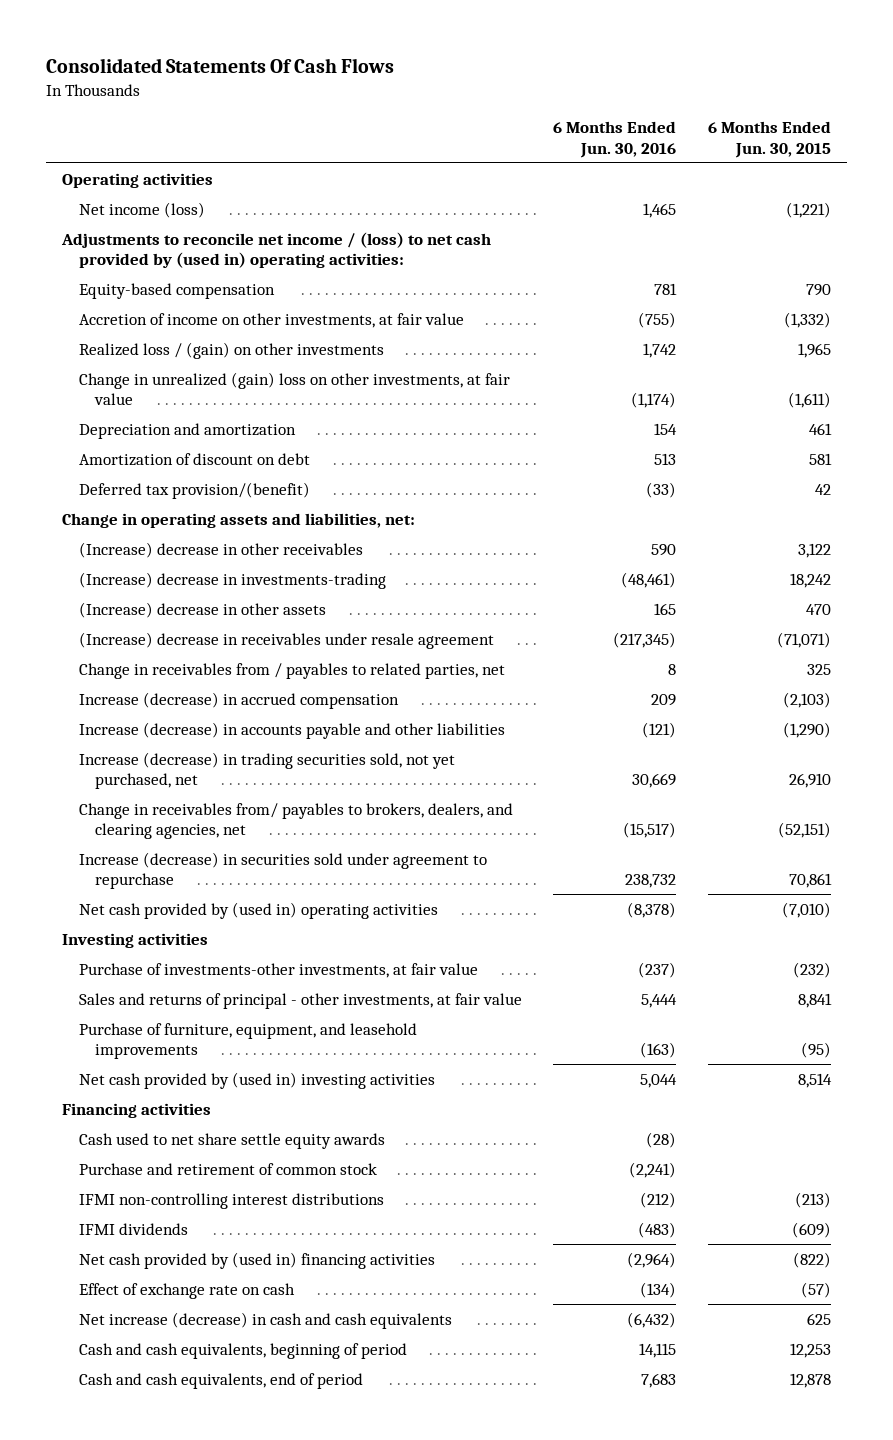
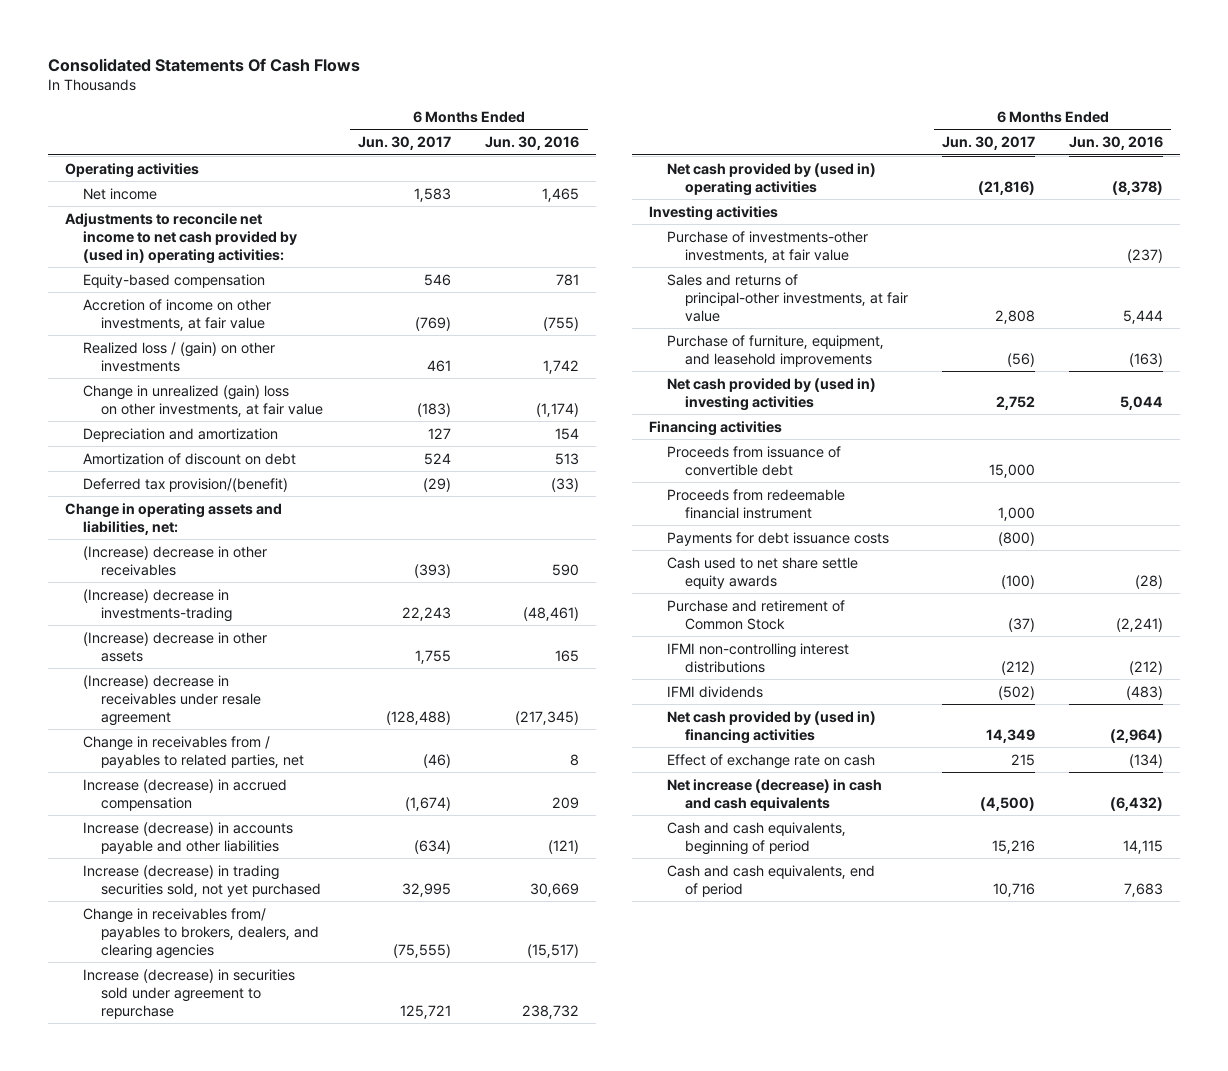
- | 6 Months Ended Jun. 30, 2016 | 6 Months Ended Jun. 30, 2015
+ | 6 Months Ended Jun. 30, 2017 | 6 Months Ended Jun. 30, 2016
- Net income (loss) | 1,465 | (1,221)
- Adjustments to reconcile net income / (loss) to net cash provided by (used in) operating activities:
+ Net income | 1,583 | 1,465
+ Adjustments to reconcile net income to net cash provided by (used in) operating activities:
- Increase (decrease) in trading securities sold, not yet purchased, net | 30,669 | 26,910
- Change in receivables from/ payables to brokers, dealers, and clearing agencies, net | (15,517) | (52,151)
+ Increase (decrease) in trading securities sold, not yet purchased | 32,995 | 30,669
+ Change in receivables from/ payables to brokers, dealers, and clearing agencies | (75,555) | (15,517)
- Sales and returns of principal - other investments, at fair value | 5,444 | 8,841
+ Sales and returns of principal-other investments, at fair value | 2,808 | 5,444
+ Proceeds from issuance of convertible debt | 15,000 |
+ Proceeds from redeemable financial instrument | 1,000 |
+ Payments for debt issuance costs | (800) |
- Purchase and retirement of common stock | (2,241) |
+ Purchase and retirement of Common Stock | (37) | (2,241)

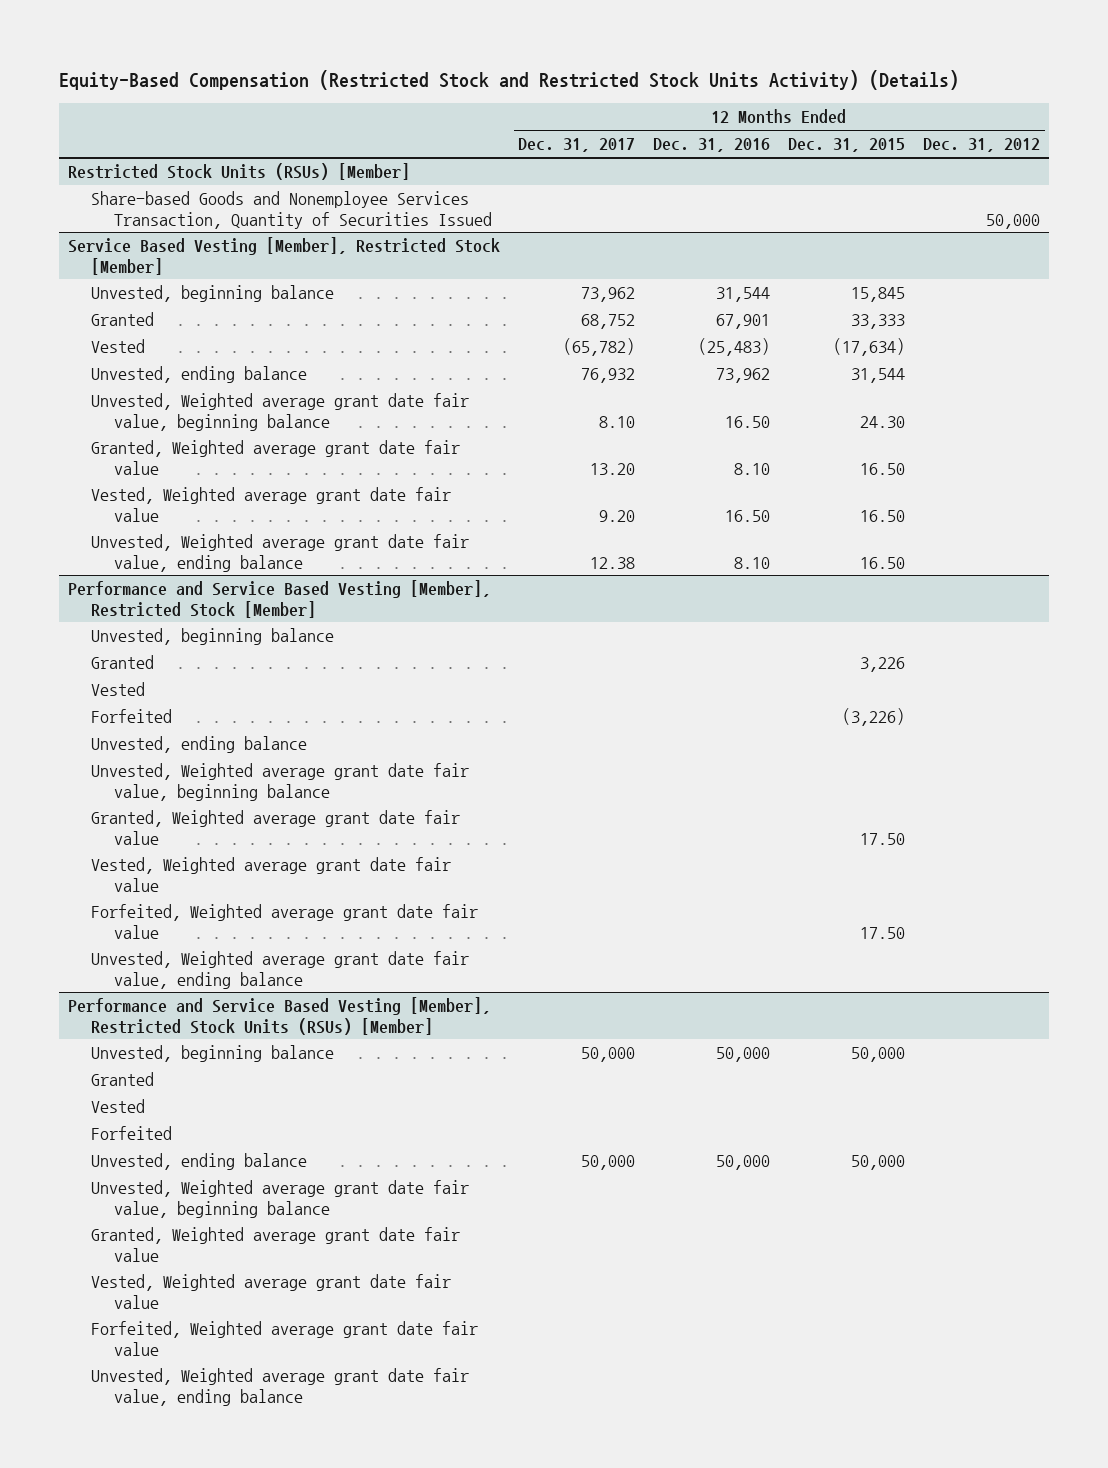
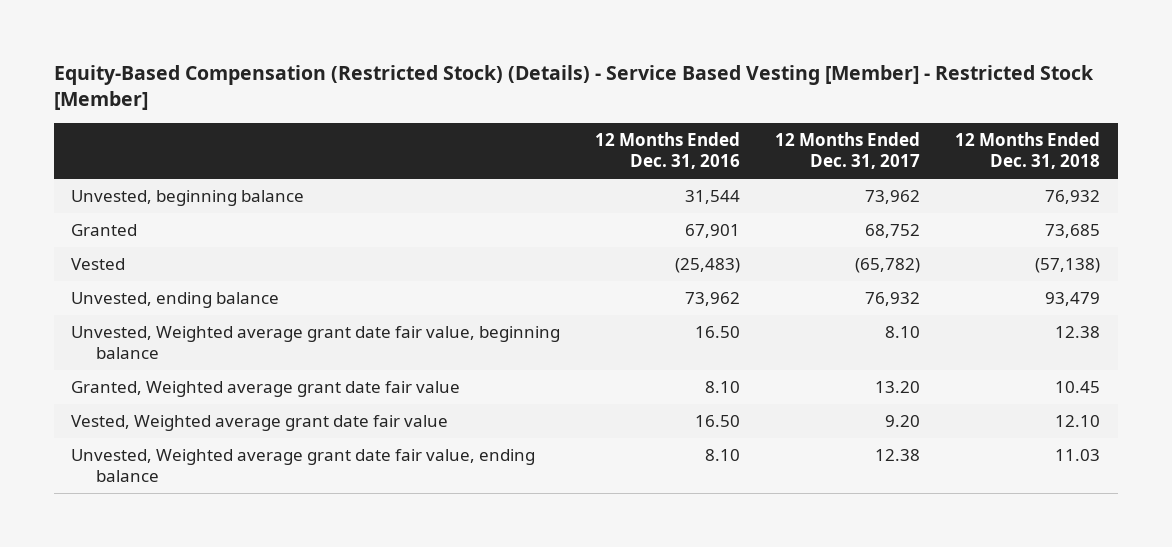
- Equity-Based Compensation (Restricted Stock and Restricted Stock Units Activity) (Details)
+ Equity-Based Compensation (Restricted Stock) (Details) - Service Based Vesting [Member] - Restricted Stock [Member]
- | 12 Months Ended Dec. 31, 2017 | 12 Months Ended Dec. 31, 2016 | 12 Months Ended Dec. 31, 2015 | 12 Months Ended Dec. 31, 2012
+ | 12 Months Ended Dec. 31, 2016 | 12 Months Ended Dec. 31, 2017 | 12 Months Ended Dec. 31, 2018
- Restricted Stock Units (RSUs) [Member]
- Share-based Goods and Nonemployee Services Transaction, Quantity of Securities Issued | | | | 50,000
- Service Based Vesting [Member], Restricted Stock [Member]
- Performance and Service Based Vesting [Member], Restricted Stock [Member]
- Unvested, beginning balance
- Granted | | | 3,226 |
- Vested
- Forfeited | | | (3,226) |
- Unvested, ending balance
- Unvested, Weighted average grant date fair value, beginning balance
- Granted, Weighted average grant date fair value | | | 17.50 |
- Vested, Weighted average grant date fair value
- Forfeited, Weighted average grant date fair value | | | 17.50 |
- Unvested, Weighted average grant date fair value, ending balance
- Performance and Service Based Vesting [Member], Restricted Stock Units (RSUs) [Member]
- Unvested, beginning balance | 50,000 | 50,000 | 50,000 |
- Granted
- Vested
- Forfeited
- Unvested, ending balance | 50,000 | 50,000 | 50,000 |
- Unvested, Weighted average grant date fair value, beginning balance
- Granted, Weighted average grant date fair value
- Vested, Weighted average grant date fair value
- Forfeited, Weighted average grant date fair value
- Unvested, Weighted average grant date fair value, ending balance

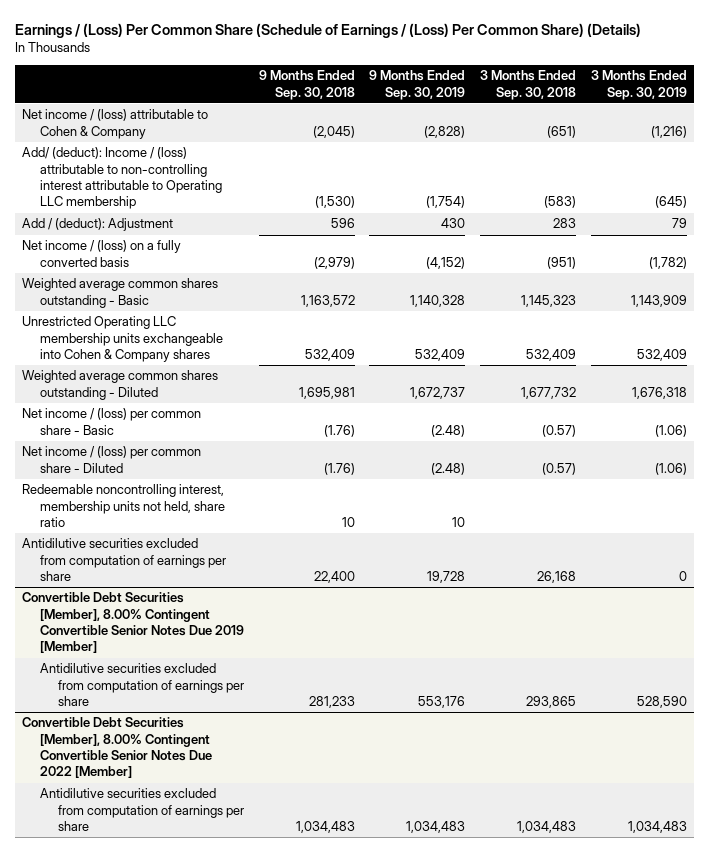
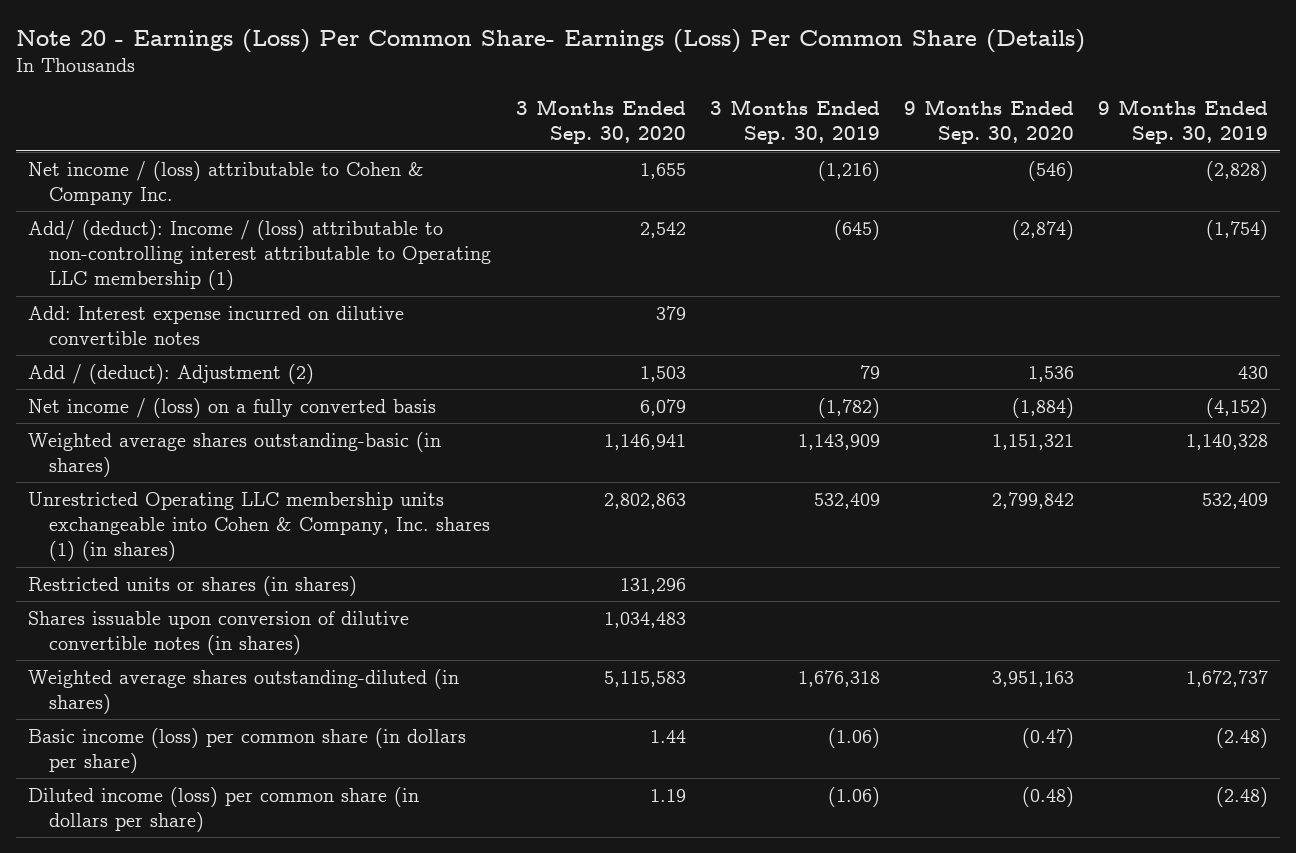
- Earnings / (Loss) Per Common Share (Schedule of Earnings / (Loss) Per Common Share) (Details)
+ Note 20 - Earnings (Loss) Per Common Share- Earnings (Loss) Per Common Share (Details)
- | 9 Months Ended Sep. 30, 2018 | 9 Months Ended Sep. 30, 2019 | 3 Months Ended Sep. 30, 2018 | 3 Months Ended Sep. 30, 2019
+ | 3 Months Ended Sep. 30, 2020 | 3 Months Ended Sep. 30, 2019 | 9 Months Ended Sep. 30, 2020 | 9 Months Ended Sep. 30, 2019
- Net income / (loss) attributable to Cohen & Company | (2,045) | (2,828) | (651) | (1,216)
- Add/ (deduct): Income / (loss) attributable to non-controlling interest attributable to Operating LLC membership | (1,530) | (1,754) | (583) | (645)
- Add / (deduct): Adjustment | 596 | 430 | 283 | 79
+ Net income / (loss) attributable to Cohen & Company Inc. | 1,655 | (1,216) | (546) | (2,828)
+ Add/ (deduct): Income / (loss) attributable to non-controlling interest attributable to Operating LLC membership (1) | 2,542 | (645) | (2,874) | (1,754)
+ Add: Interest expense incurred on dilutive convertible notes | 379 | | |
+ Add / (deduct): Adjustment (2) | 1,503 | 79 | 1,536 | 430
- Weighted average common shares outstanding - Basic | 1,163,572 | 1,140,328 | 1,145,323 | 1,143,909
- Unrestricted Operating LLC membership units exchangeable into Cohen & Company shares | 532,409 | 532,409 | 532,409 | 532,409
- Weighted average common shares outstanding - Diluted | 1,695,981 | 1,672,737 | 1,677,732 | 1,676,318
- Net income / (loss) per common share - Basic | (1.76) | (2.48) | (0.57) | (1.06)
- Net income / (loss) per common share - Diluted | (1.76) | (2.48) | (0.57) | (1.06)
- Redeemable noncontrolling interest, membership units not held, share ratio | 10 | 10 | |
- Antidilutive securities excluded from computation of earnings per share | 22,400 | 19,728 | 26,168 | 0
- Convertible Debt Securities [Member], 8.00% Contingent Convertible Senior Notes Due 2019 [Member]
- Antidilutive securities excluded from computation of earnings per share | 281,233 | 553,176 | 293,865 | 528,590
- Convertible Debt Securities [Member], 8.00% Contingent Convertible Senior Notes Due 2022 [Member]
- Antidilutive securities excluded from computation of earnings per share | 1,034,483 | 1,034,483 | 1,034,483 | 1,034,483
+ Weighted average shares outstanding-basic (in shares) | 1,146,941 | 1,143,909 | 1,151,321 | 1,140,328
+ Unrestricted Operating LLC membership units exchangeable into Cohen & Company, Inc. shares (1) (in shares) | 2,802,863 | 532,409 | 2,799,842 | 532,409
+ Restricted units or shares (in shares) | 131,296 | | |
+ Shares issuable upon conversion of dilutive convertible notes (in shares) | 1,034,483 | | |
+ Weighted average shares outstanding-diluted (in shares) | 5,115,583 | 1,676,318 | 3,951,163 | 1,672,737
+ Basic income (loss) per common share (in dollars per share) | 1.44 | (1.06) | (0.47) | (2.48)
+ Diluted income (loss) per common share (in dollars per share) | 1.19 | (1.06) | (0.48) | (2.48)

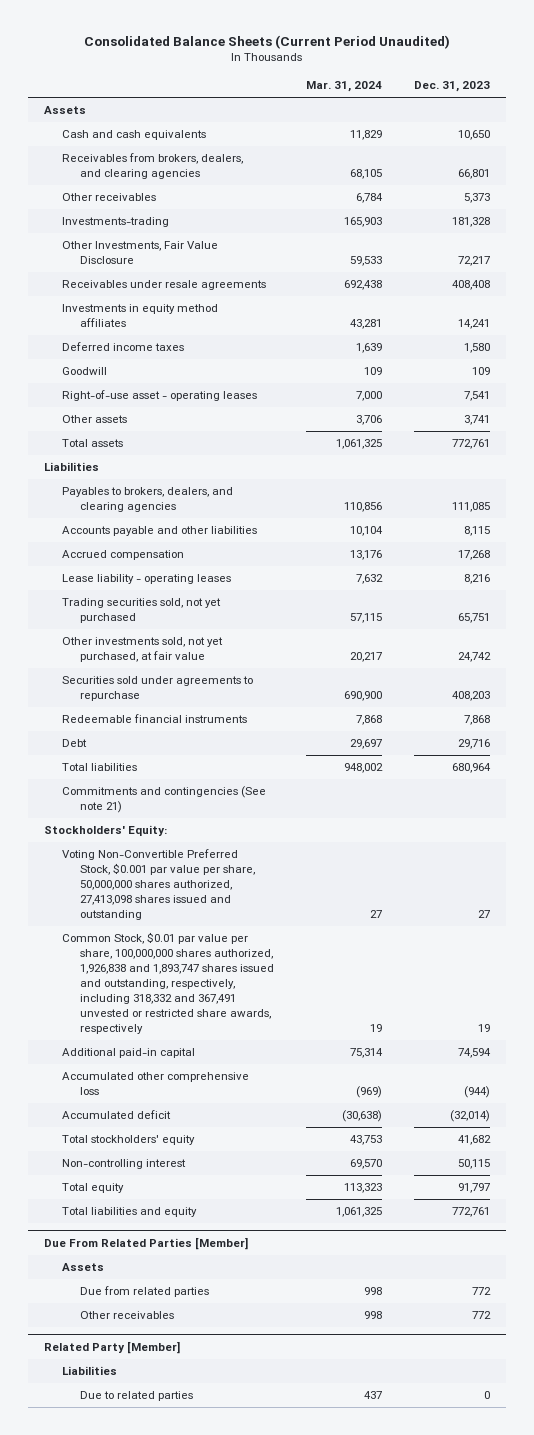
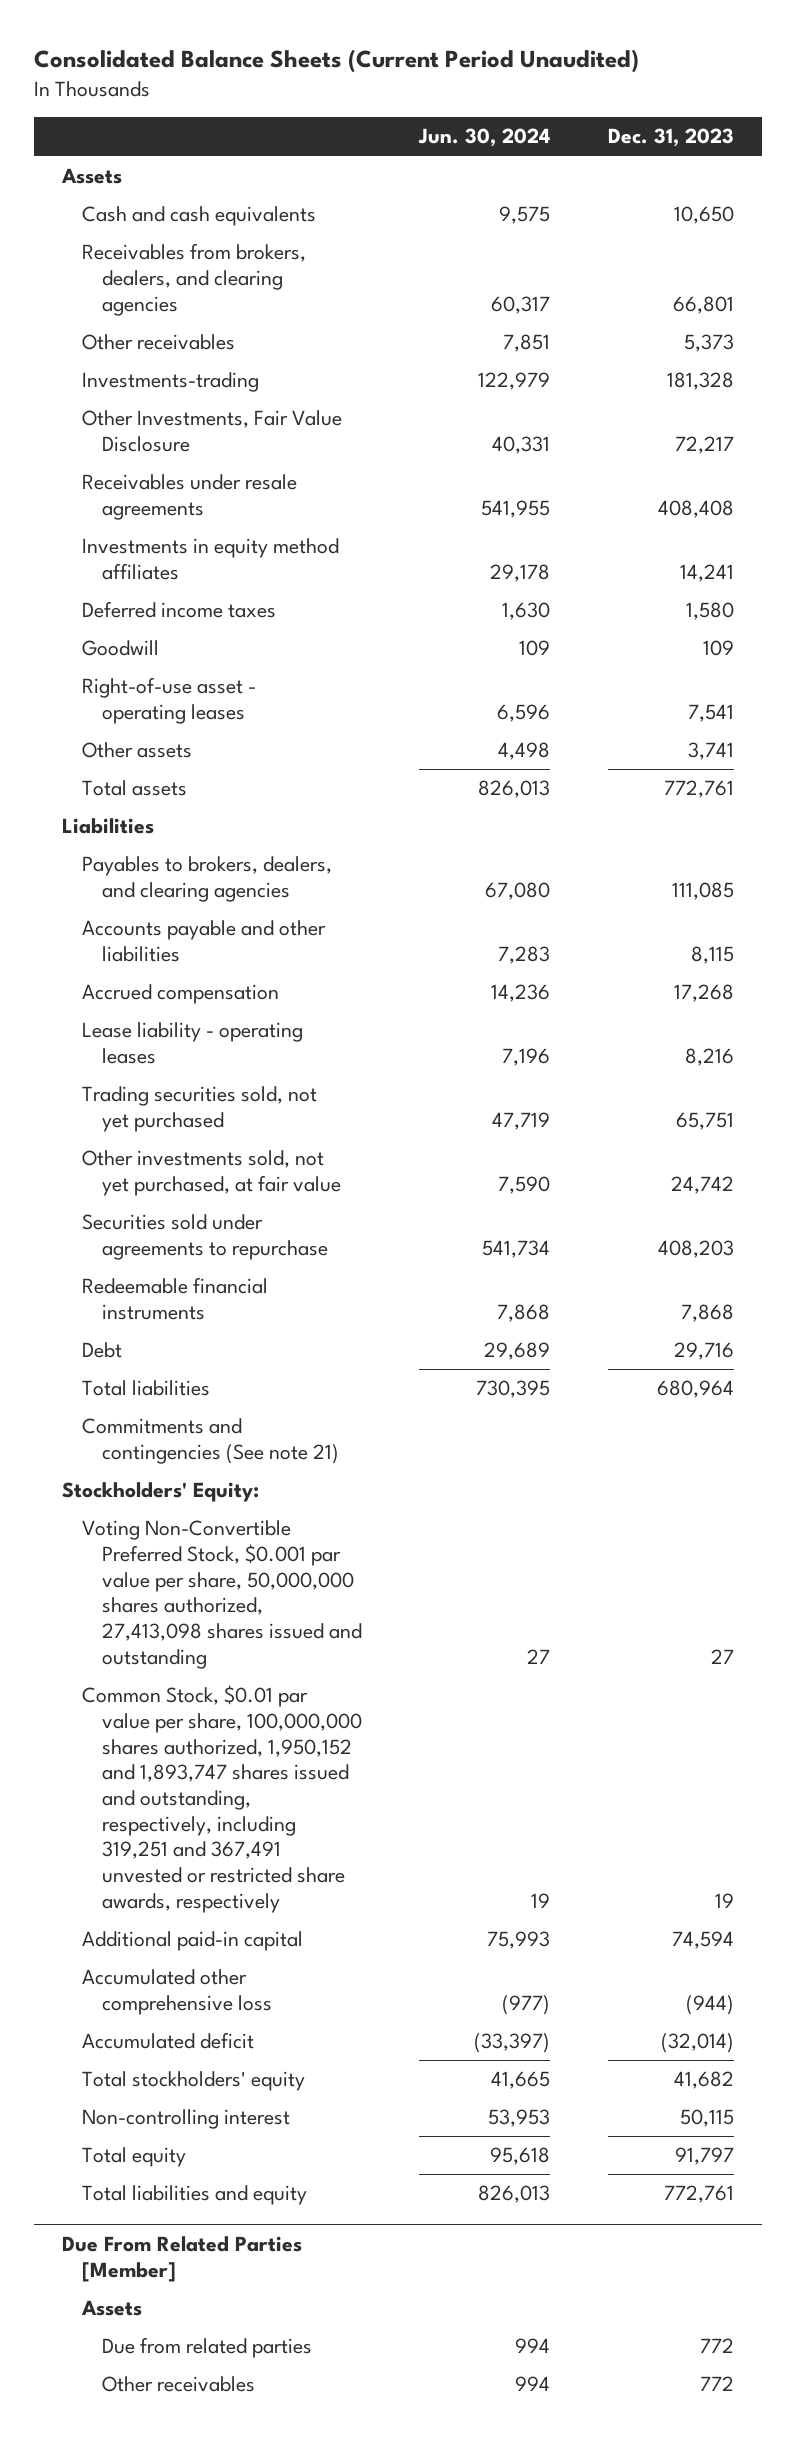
- | Mar. 31, 2024 | Dec. 31, 2023
+ | Jun. 30, 2024 | Dec. 31, 2023
- Common Stock, $0.01 par value per share, 100,000,000 shares authorized, 1,926,838 and 1,893,747 shares issued and outstanding, respectively, including 318,332 and 367,491 unvested or restricted share awards, respectively | 19 | 19
+ Common Stock, $0.01 par value per share, 100,000,000 shares authorized, 1,950,152 and 1,893,747 shares issued and outstanding, respectively, including 319,251 and 367,491 unvested or restricted share awards, respectively | 19 | 19
- Related Party [Member]
- Liabilities
- Due to related parties | 437 | 0

